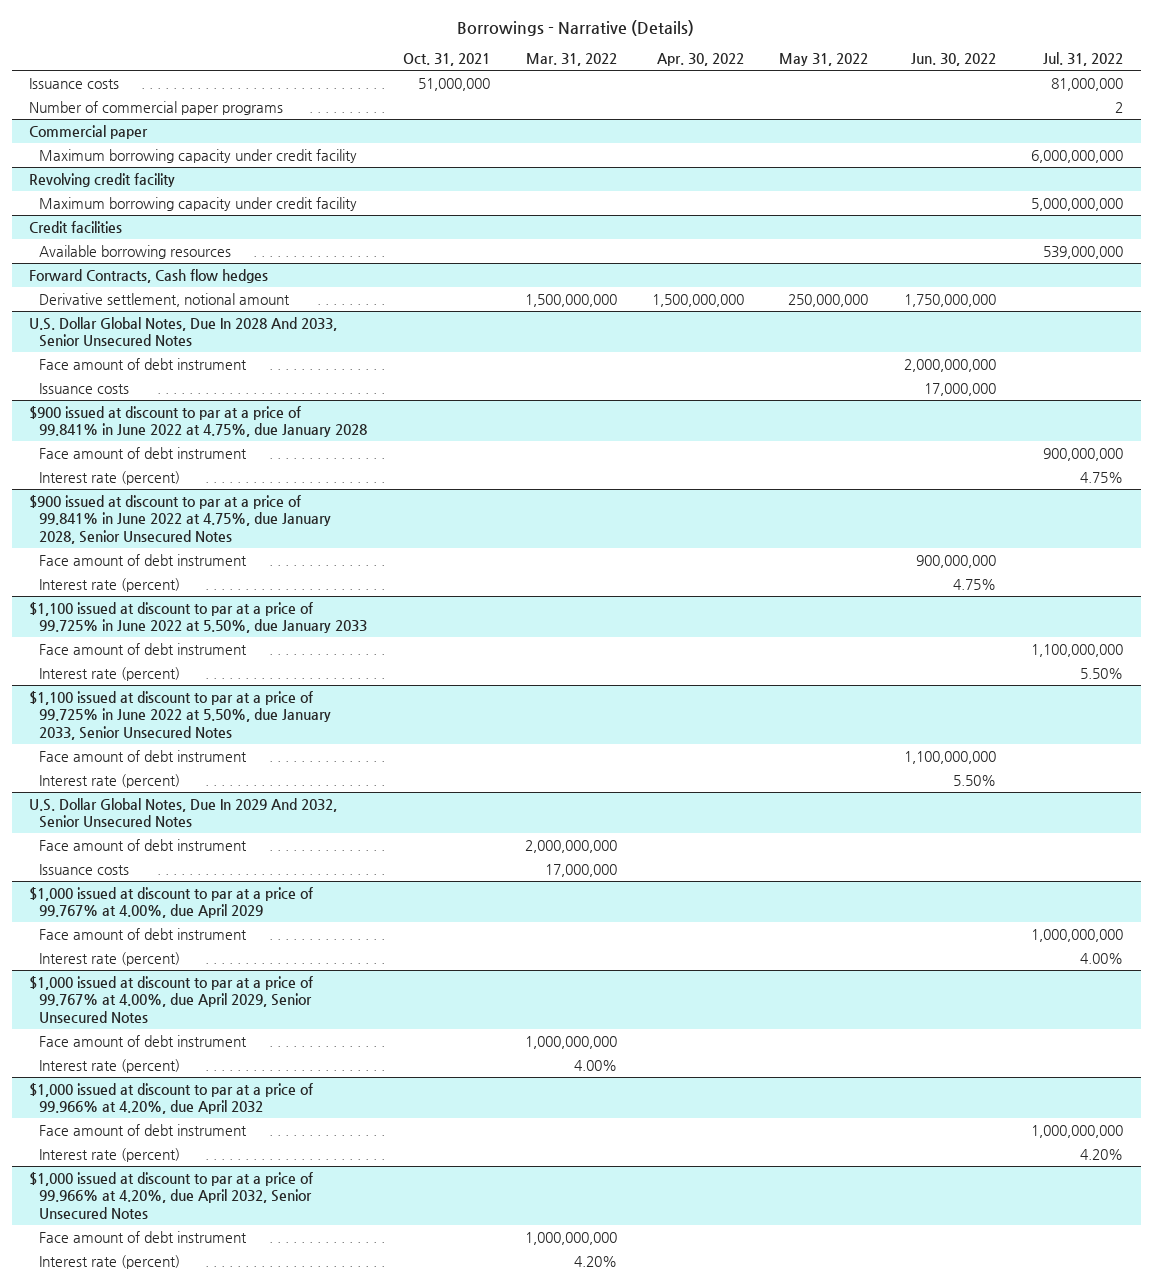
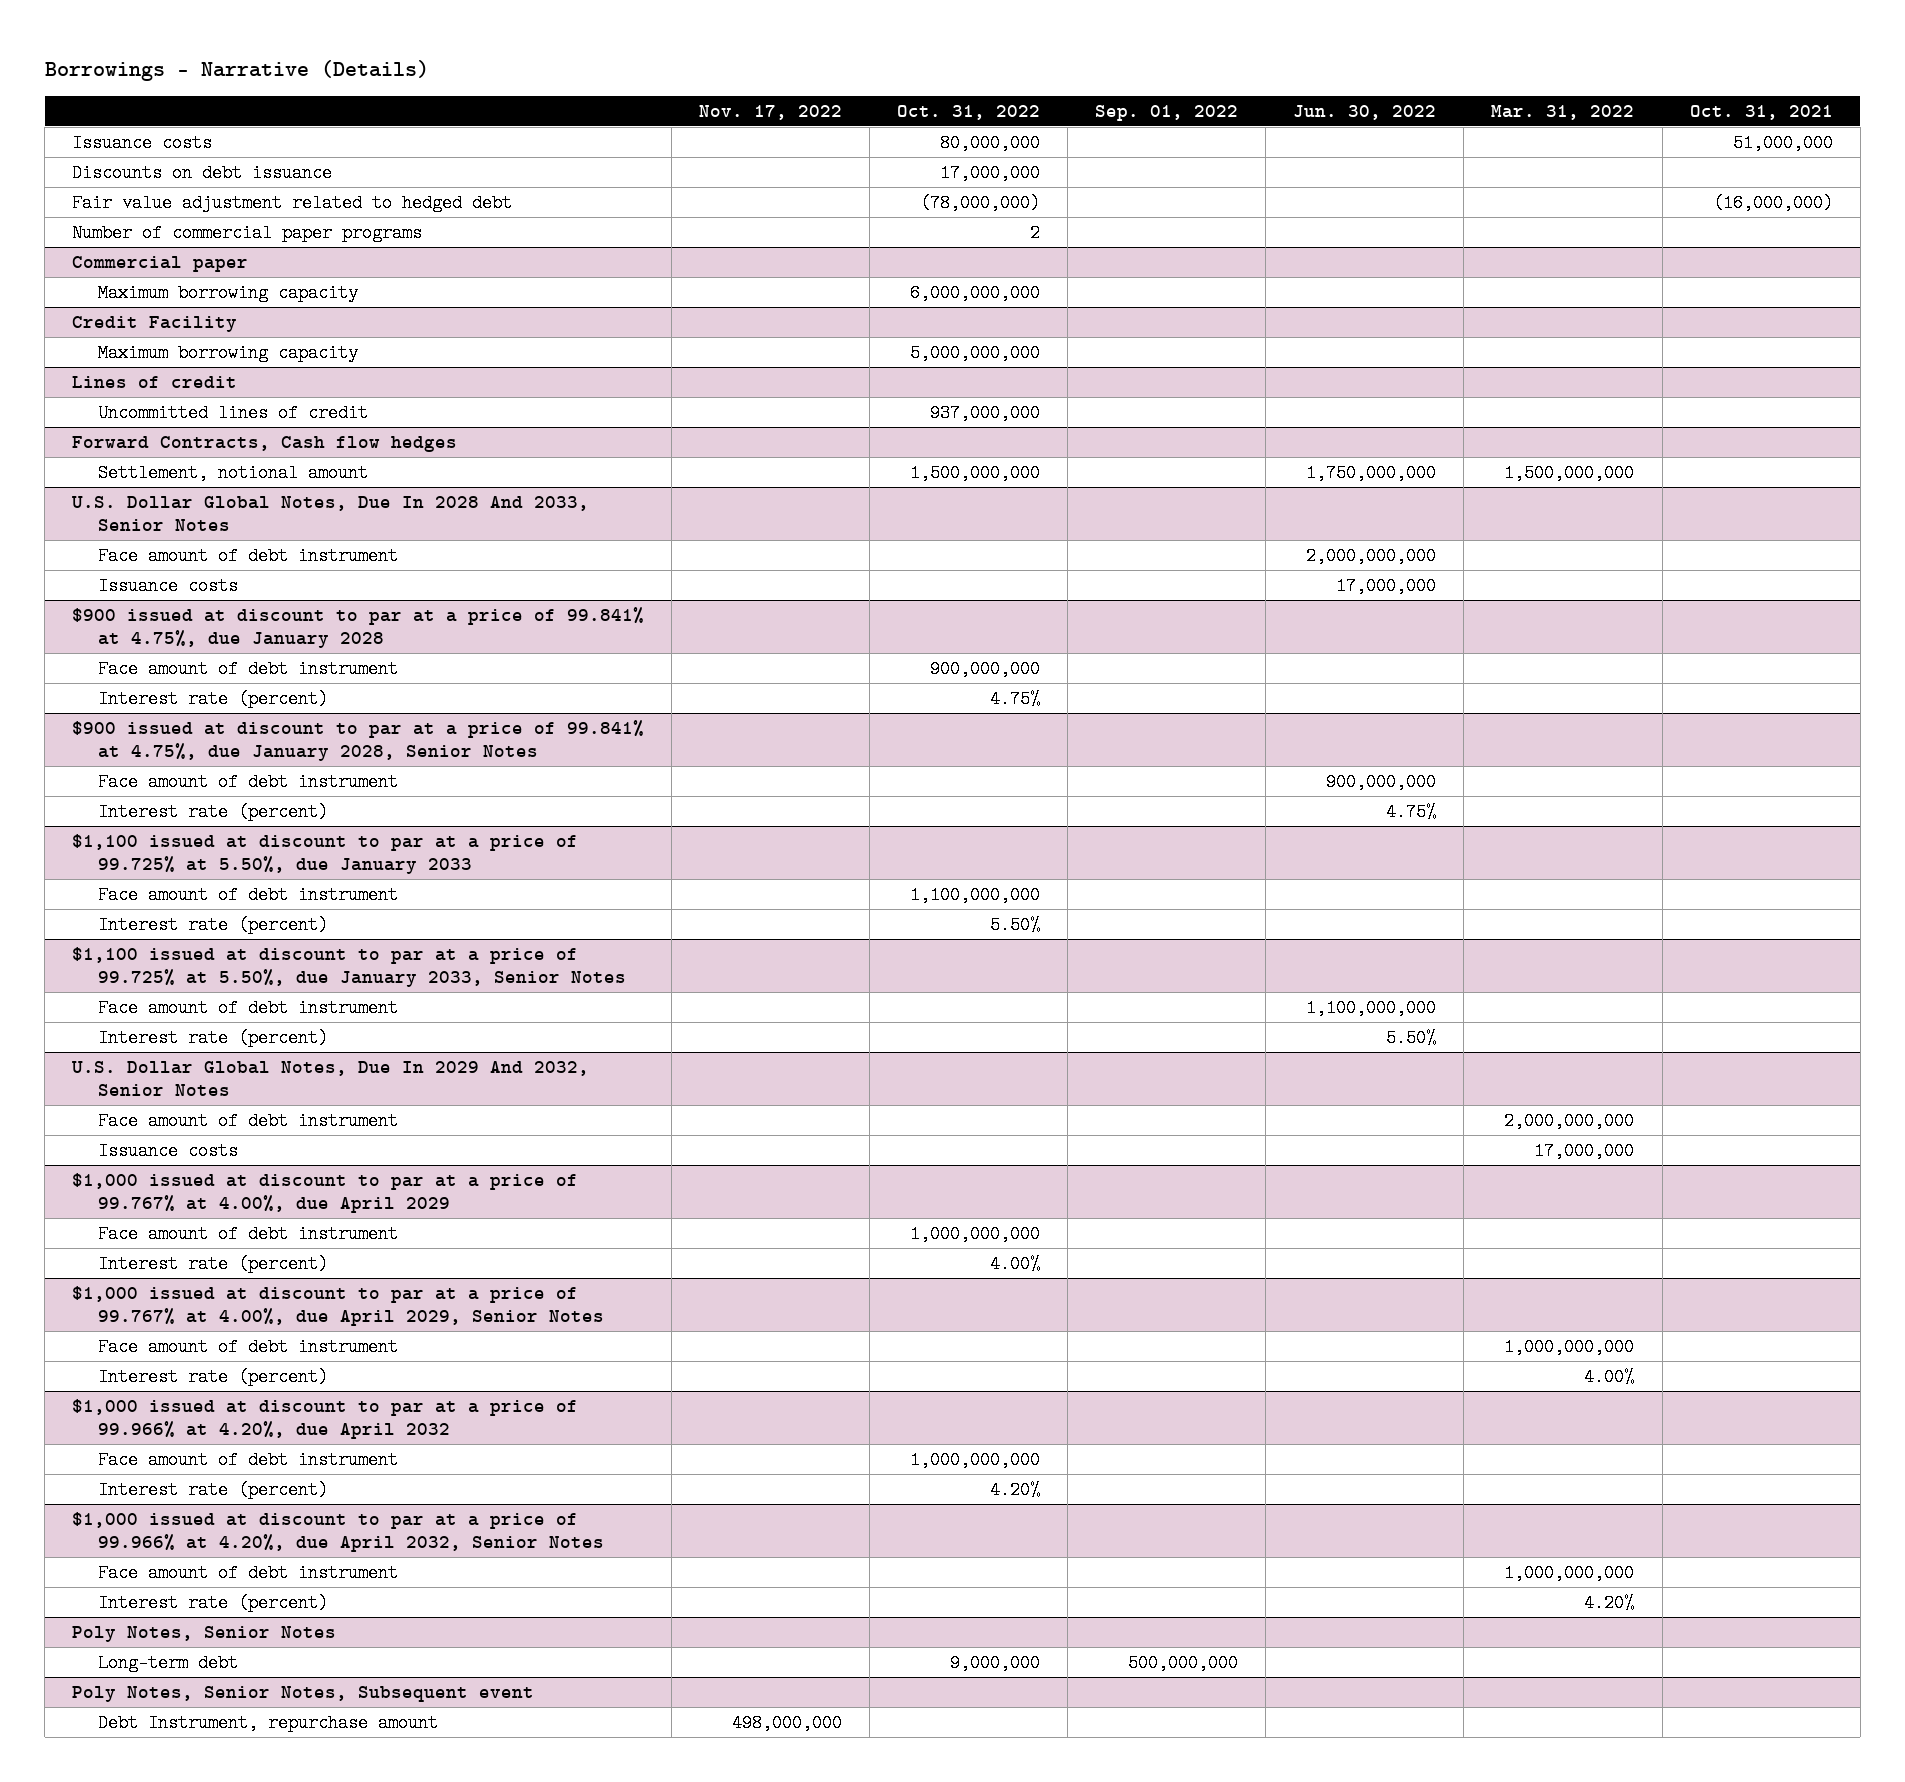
- | Oct. 31, 2021 | Mar. 31, 2022 | Apr. 30, 2022 | May 31, 2022 | Jun. 30, 2022 | Jul. 31, 2022
+ | Nov. 17, 2022 | Oct. 31, 2022 | Sep. 01, 2022 | Jun. 30, 2022 | Mar. 31, 2022 | Oct. 31, 2021
+ Discounts on debt issuance | | 17,000,000 | | | |
+ Fair value adjustment related to hedged debt | | (78,000,000) | | | | (16,000,000)
@ Commercial paper
- Maximum borrowing capacity under credit facility | | | | | | 6,000,000,000
- Revolving credit facility
- Maximum borrowing capacity under credit facility | | | | | | 5,000,000,000
- Credit facilities
- Available borrowing resources | | | | | | 539,000,000
@ Commercial paper
+ Maximum borrowing capacity | | 6,000,000,000 | | | |
+ Credit Facility
+ Maximum borrowing capacity | | 5,000,000,000 | | | |
+ Lines of credit
+ Uncommitted lines of credit | | 937,000,000 | | | |
@ Forward Contracts, Cash flow hedges
- Derivative settlement, notional amount | | 1,500,000,000 | 1,500,000,000 | 250,000,000 | 1,750,000,000 |
- U.S. Dollar Global Notes, Due In 2028 And 2033, Senior Unsecured Notes
@ Forward Contracts, Cash flow hedges
+ Settlement, notional amount | | 1,500,000,000 | | 1,750,000,000 | 1,500,000,000 |
+ U.S. Dollar Global Notes, Due In 2028 And 2033, Senior Notes
- $900 issued at discount to par at a price of 99.841% in June 2022 at 4.75%, due January 2028
+ $900 issued at discount to par at a price of 99.841% at 4.75%, due January 2028
- $900 issued at discount to par at a price of 99.841% in June 2022 at 4.75%, due January 2028, Senior Unsecured Notes
+ $900 issued at discount to par at a price of 99.841% at 4.75%, due January 2028, Senior Notes
- $1,100 issued at discount to par at a price of 99.725% in June 2022 at 5.50%, due January 2033
+ $1,100 issued at discount to par at a price of 99.725% at 5.50%, due January 2033
- $1,100 issued at discount to par at a price of 99.725% in June 2022 at 5.50%, due January 2033, Senior Unsecured Notes
+ $1,100 issued at discount to par at a price of 99.725% at 5.50%, due January 2033, Senior Notes
- U.S. Dollar Global Notes, Due In 2029 And 2032, Senior Unsecured Notes
+ U.S. Dollar Global Notes, Due In 2029 And 2032, Senior Notes
- $1,000 issued at discount to par at a price of 99.767% at 4.00%, due April 2029, Senior Unsecured Notes
+ $1,000 issued at discount to par at a price of 99.767% at 4.00%, due April 2029, Senior Notes
- $1,000 issued at discount to par at a price of 99.966% at 4.20%, due April 2032, Senior Unsecured Notes
+ $1,000 issued at discount to par at a price of 99.966% at 4.20%, due April 2032, Senior Notes
+ Poly Notes, Senior Notes
+ Long-term debt | | 9,000,000 | 500,000,000 | | |
+ Poly Notes, Senior Notes, Subsequent event
+ Debt Instrument, repurchase amount | 498,000,000 | | | | |

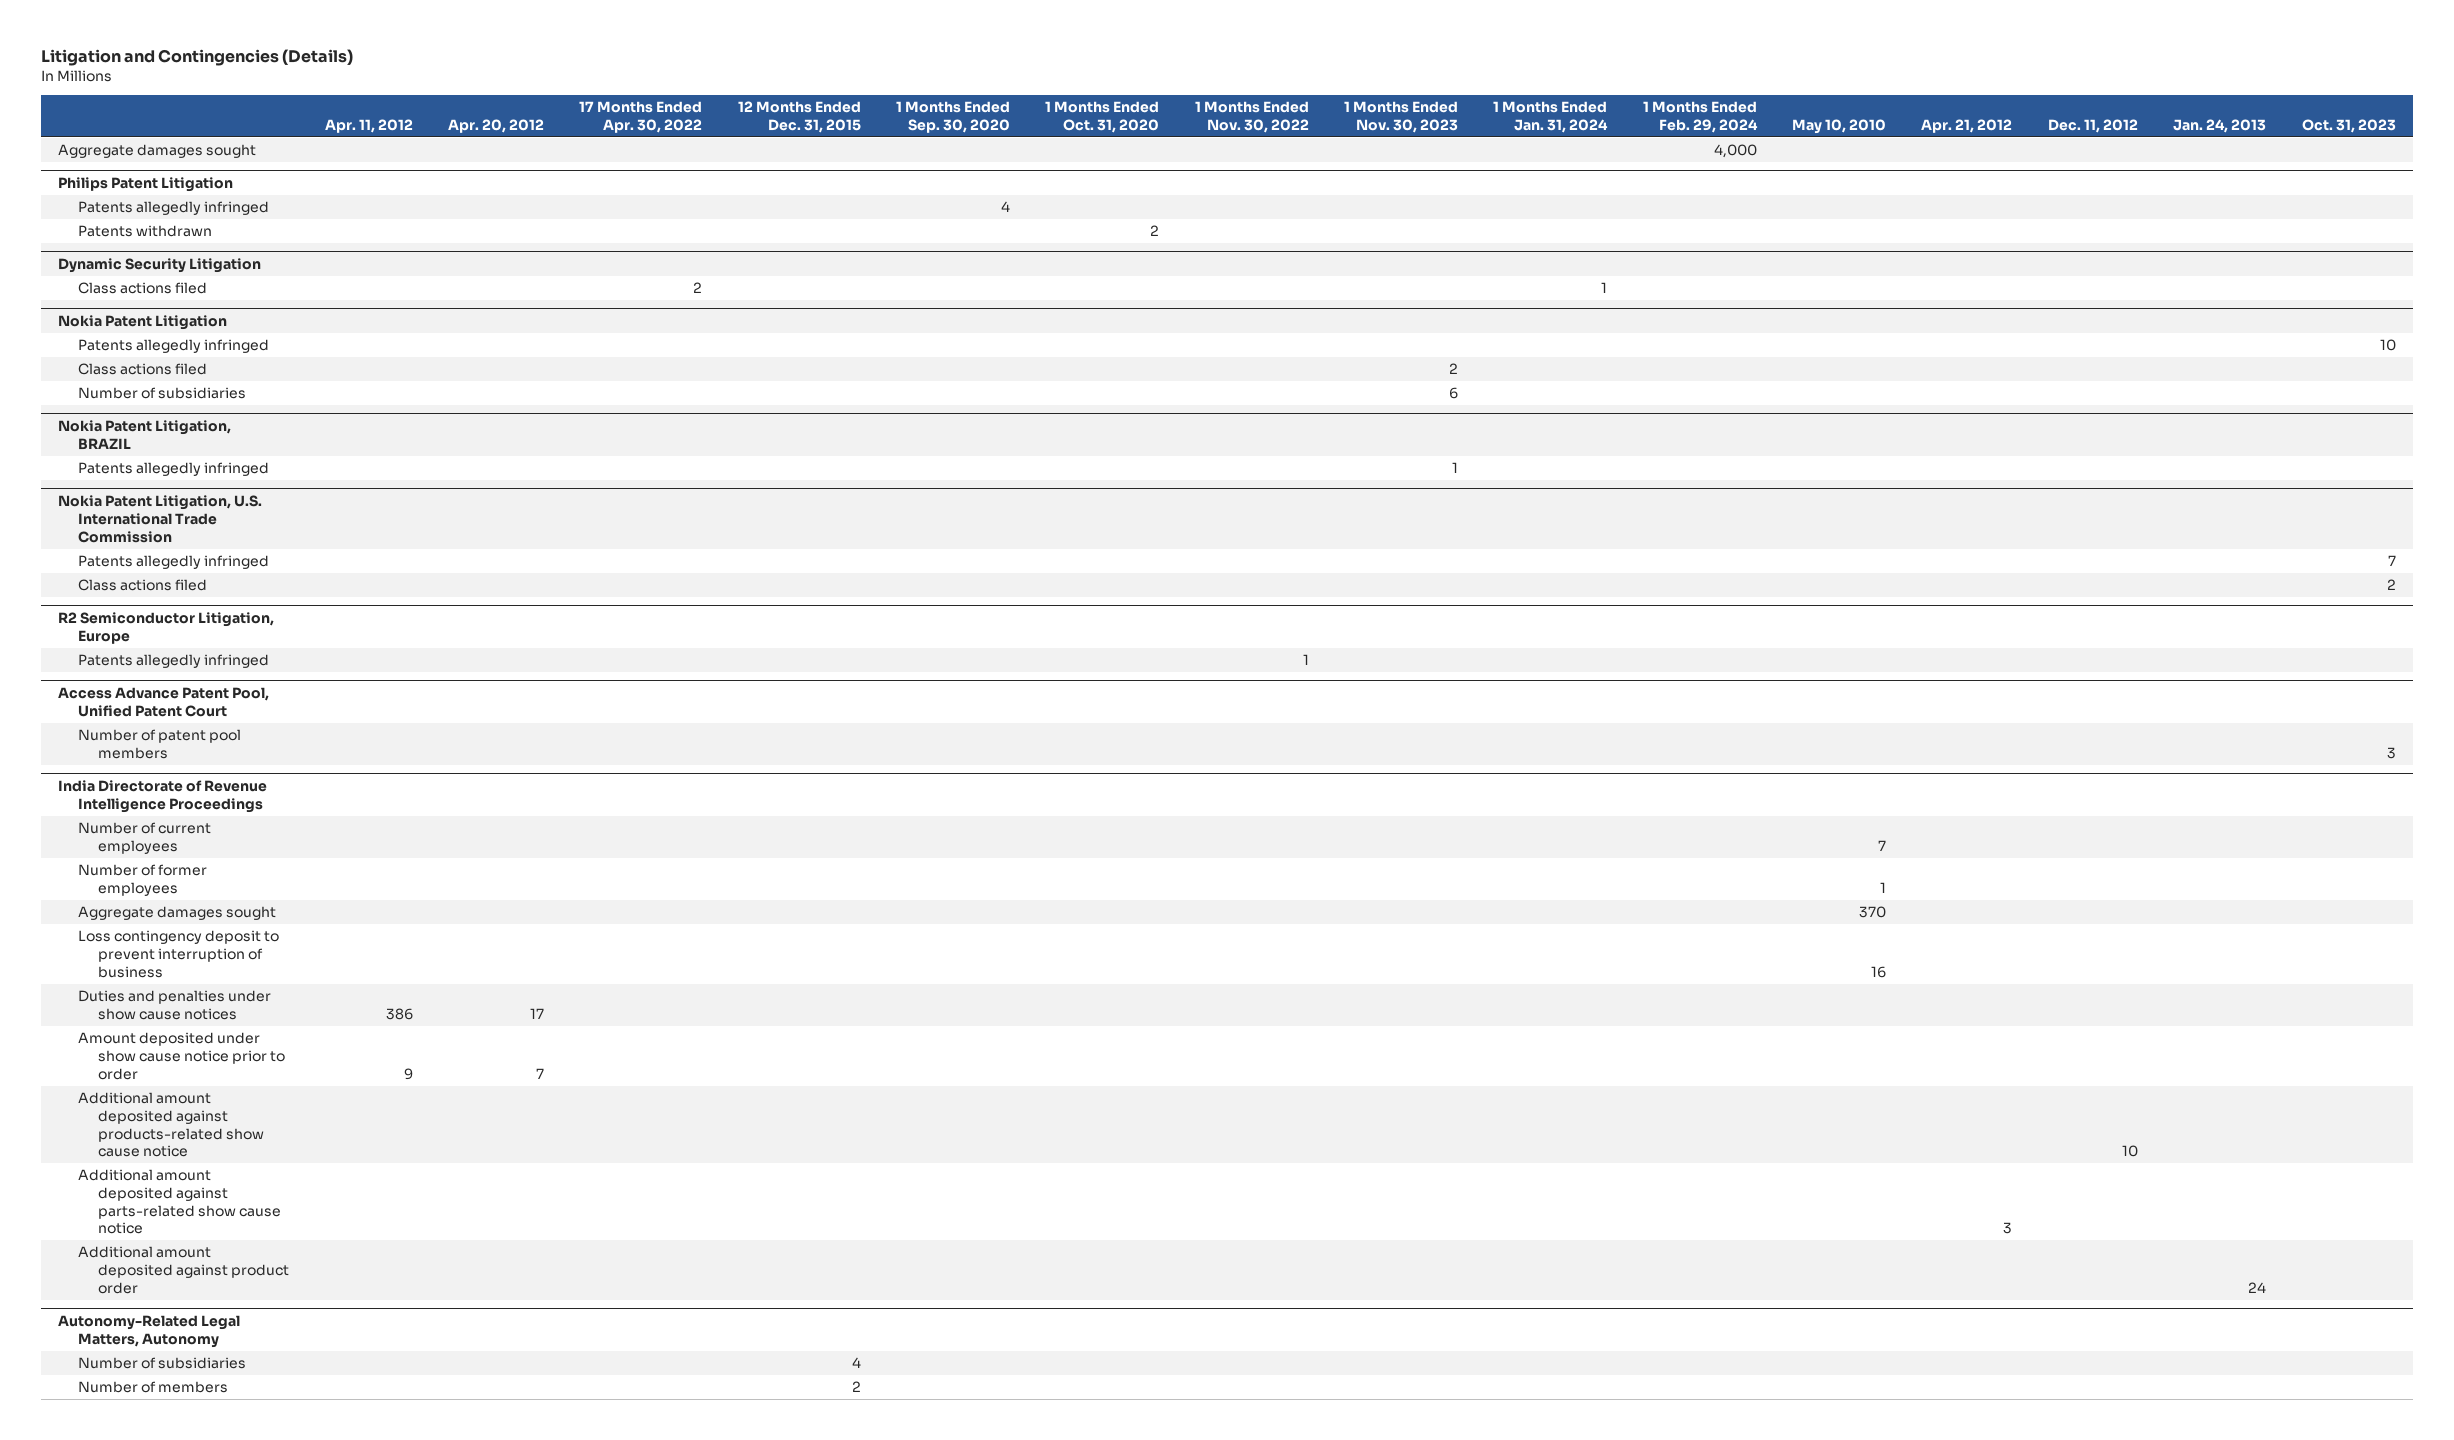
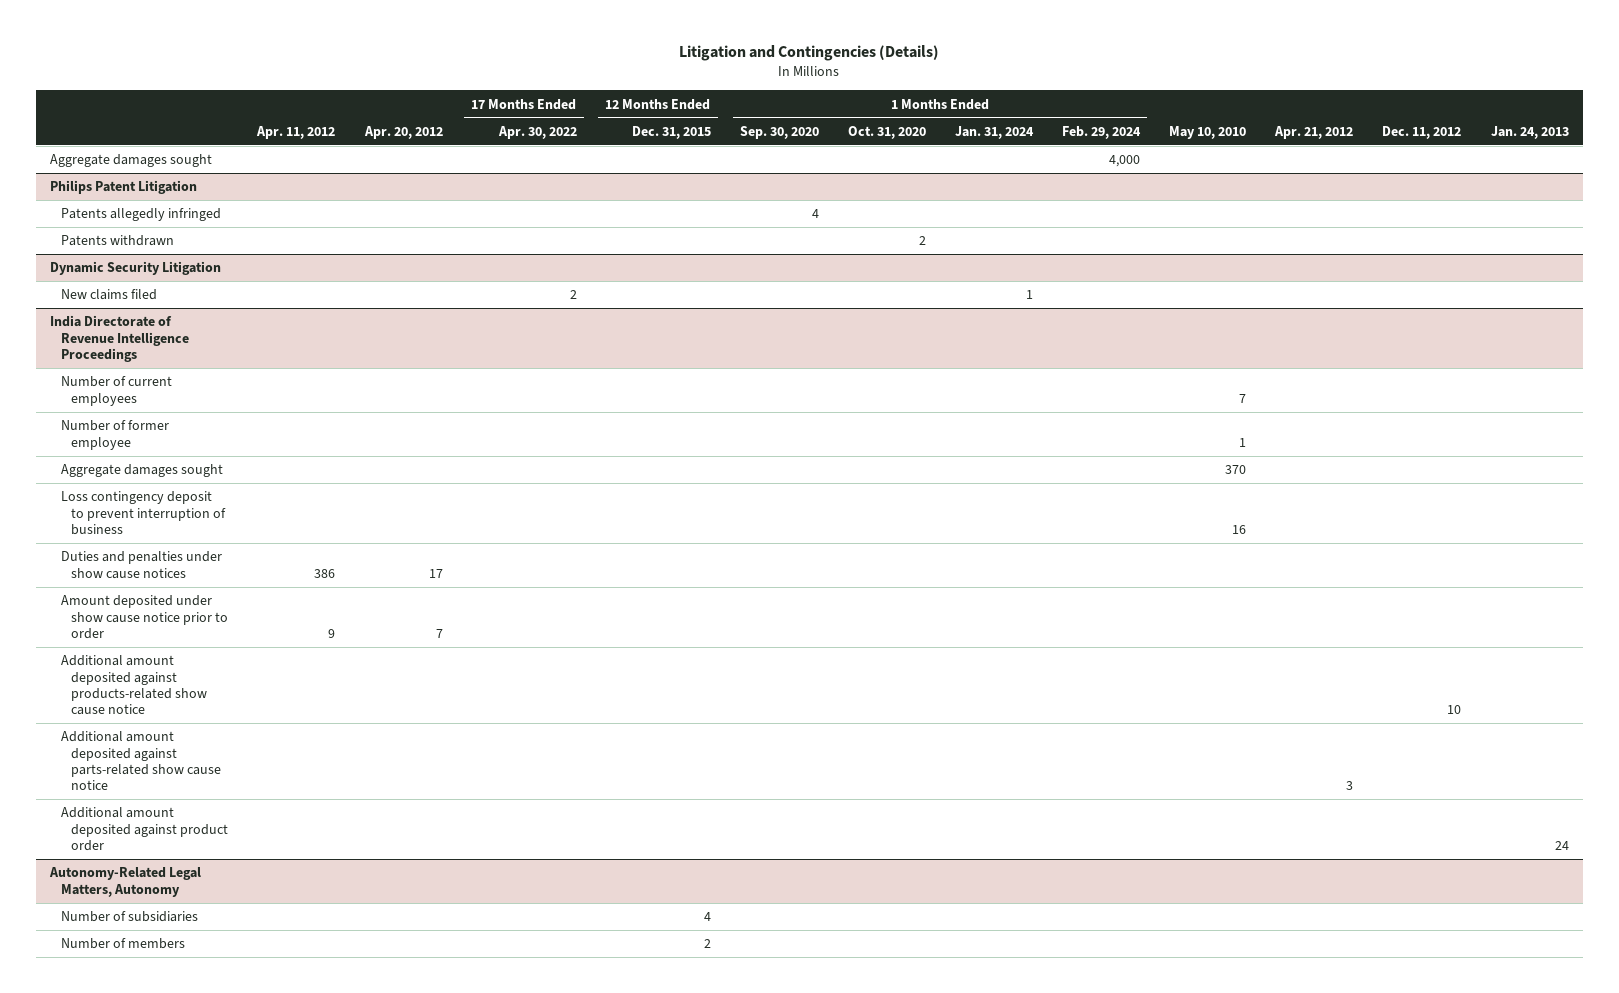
- | Apr. 11, 2012 | Apr. 20, 2012 | 17 Months Ended Apr. 30, 2022 | 12 Months Ended Dec. 31, 2015 | 1 Months Ended Sep. 30, 2020 | 1 Months Ended Oct. 31, 2020 | 1 Months Ended Nov. 30, 2022 | 1 Months Ended Nov. 30, 2023 | 1 Months Ended Jan. 31, 2024 | 1 Months Ended Feb. 29, 2024 | May 10, 2010 | Apr. 21, 2012 | Dec. 11, 2012 | Jan. 24, 2013 | Oct. 31, 2023
+ | Apr. 11, 2012 | Apr. 20, 2012 | 17 Months Ended Apr. 30, 2022 | 12 Months Ended Dec. 31, 2015 | 1 Months Ended Sep. 30, 2020 | 1 Months Ended Oct. 31, 2020 | 1 Months Ended Jan. 31, 2024 | 1 Months Ended Feb. 29, 2024 | May 10, 2010 | Apr. 21, 2012 | Dec. 11, 2012 | Jan. 24, 2013
@ Dynamic Security Litigation
- Class actions filed | | | 2 | | | | | | 1 | | | | | |
- Nokia Patent Litigation
- Patents allegedly infringed | | | | | | | | | | | | | | | 10
- Class actions filed | | | | | | | | 2 | | | | | | |
- Number of subsidiaries | | | | | | | | 6 | | | | | | |
- Nokia Patent Litigation, BRAZIL
- Patents allegedly infringed | | | | | | | | 1 | | | | | | |
- Nokia Patent Litigation, U.S. International Trade Commission
- Patents allegedly infringed | | | | | | | | | | | | | | | 7
- Class actions filed | | | | | | | | | | | | | | | 2
- R2 Semiconductor Litigation, Europe
- Patents allegedly infringed | | | | | | | 1 | | | | | | | |
- Access Advance Patent Pool, Unified Patent Court
- Number of patent pool members | | | | | | | | | | | | | | | 3
@ Dynamic Security Litigation
+ New claims filed | | | 2 | | | | 1 | | | | |
@ India Directorate of Revenue Intelligence Proceedings
- Number of former employees | | | | | | | | | | | 1 | | | |
+ Number of former employee | | | | | | | | | 1 | | |

